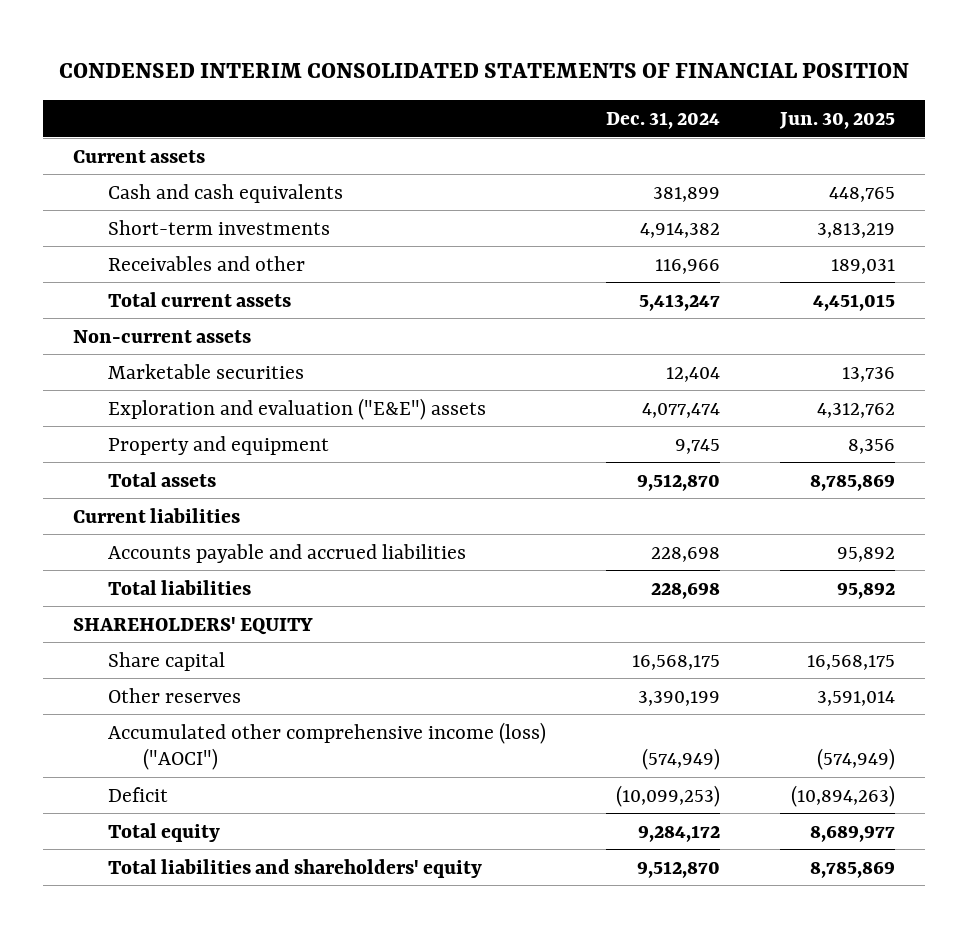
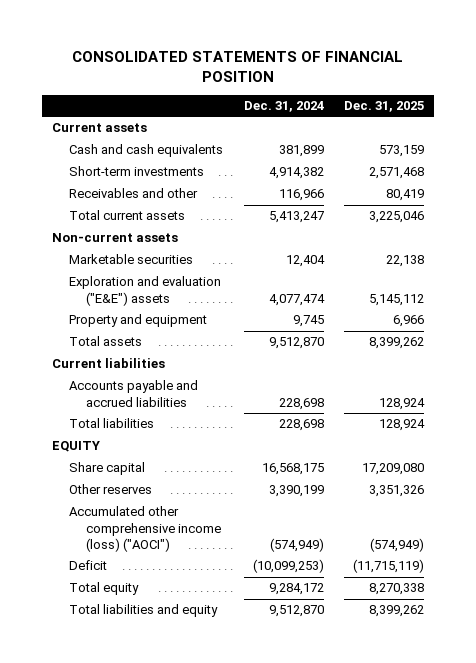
- CONDENSED INTERIM CONSOLIDATED STATEMENTS OF FINANCIAL POSITION
+ CONSOLIDATED STATEMENTS OF FINANCIAL POSITION
- | Dec. 31, 2024 | Jun. 30, 2025
+ | Dec. 31, 2024 | Dec. 31, 2025
- SHAREHOLDERS' EQUITY
+ EQUITY
- Total liabilities and shareholders' equity | 9,512,870 | 8,785,869
+ Total liabilities and equity | 9,512,870 | 8,399,262

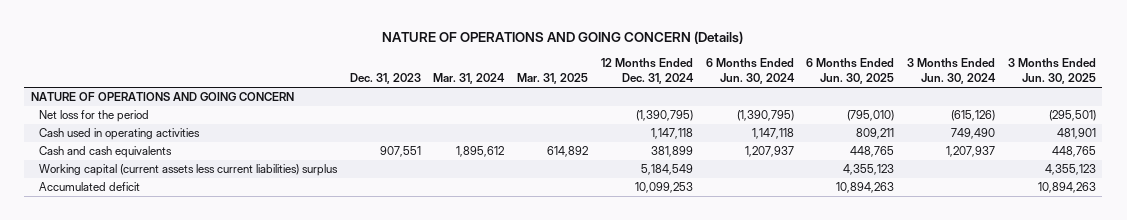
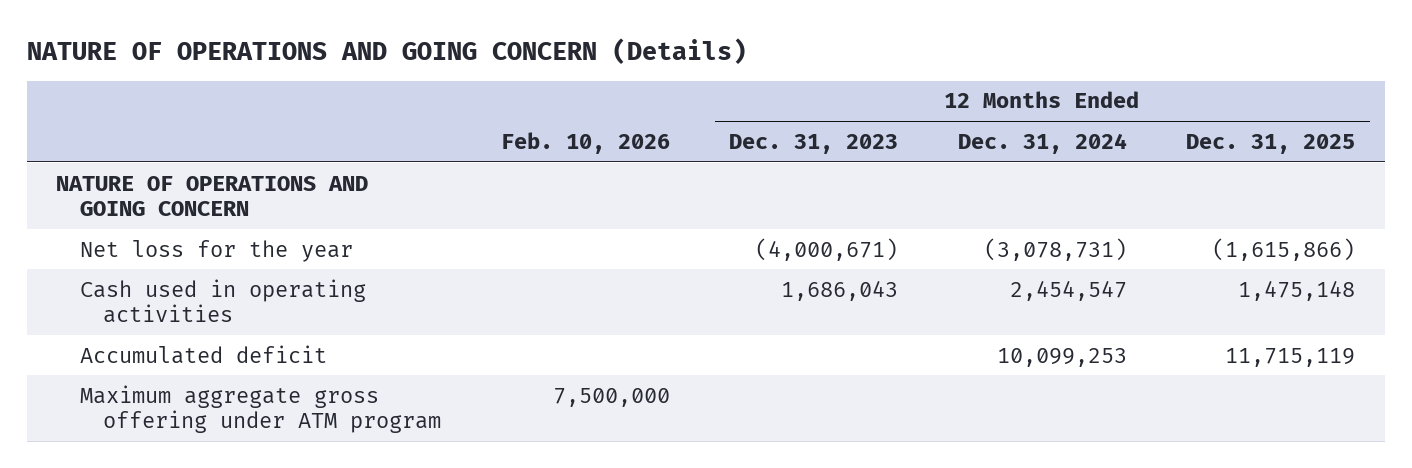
- | Dec. 31, 2023 | Mar. 31, 2024 | Mar. 31, 2025 | 12 Months Ended Dec. 31, 2024 | 6 Months Ended Jun. 30, 2024 | 6 Months Ended Jun. 30, 2025 | 3 Months Ended Jun. 30, 2024 | 3 Months Ended Jun. 30, 2025
+ | Feb. 10, 2026 | 12 Months Ended Dec. 31, 2023 | 12 Months Ended Dec. 31, 2024 | 12 Months Ended Dec. 31, 2025
- Net loss for the period | | | | (1,390,795) | (1,390,795) | (795,010) | (615,126) | (295,501)
- Cash used in operating activities | | | | 1,147,118 | 1,147,118 | 809,211 | 749,490 | 481,901
- Cash and cash equivalents | 907,551 | 1,895,612 | 614,892 | 381,899 | 1,207,937 | 448,765 | 1,207,937 | 448,765
- Working capital (current assets less current liabilities) surplus | | | | 5,184,549 | | 4,355,123 | | 4,355,123
+ Net loss for the year | | (4,000,671) | (3,078,731) | (1,615,866)
+ Cash used in operating activities | | 1,686,043 | 2,454,547 | 1,475,148
+ Maximum aggregate gross offering under ATM program | 7,500,000 | | |

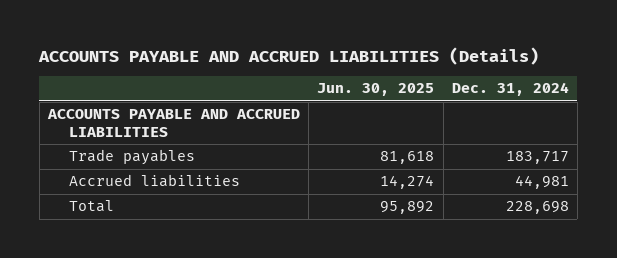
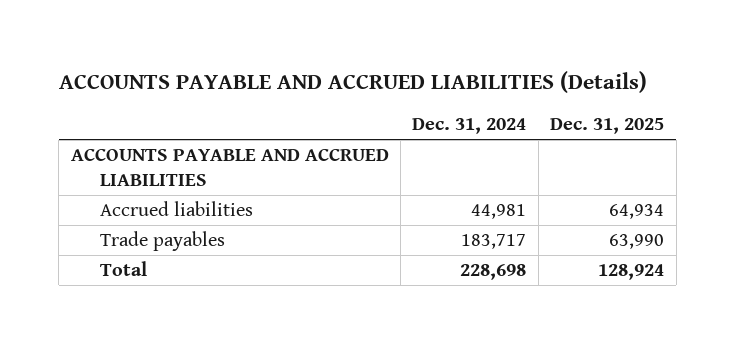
- | Jun. 30, 2025 | Dec. 31, 2024
+ | Dec. 31, 2024 | Dec. 31, 2025
moved down: Trade payables | 183,717 | 63,990

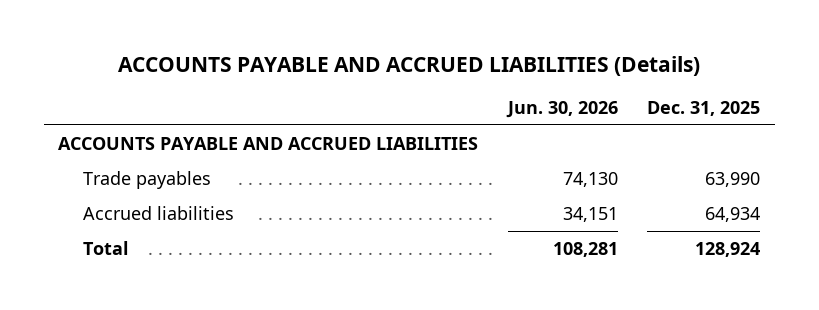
- | Dec. 31, 2024 | Dec. 31, 2025
+ | Jun. 30, 2026 | Dec. 31, 2025
moved down: Accrued liabilities | 34,151 | 64,934

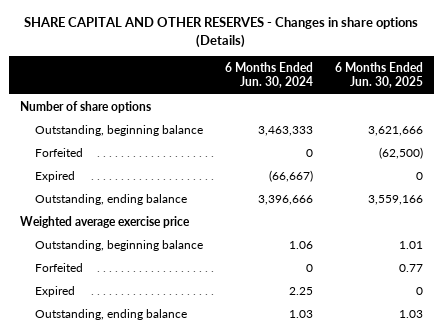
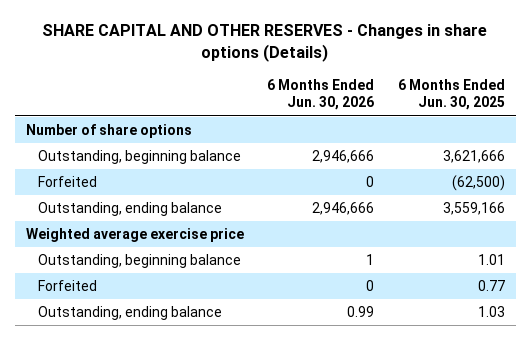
- | 6 Months Ended Jun. 30, 2024 | 6 Months Ended Jun. 30, 2025
+ | 6 Months Ended Jun. 30, 2026 | 6 Months Ended Jun. 30, 2025
- Expired | (66,667) | 0
- Expired | 2.25 | 0

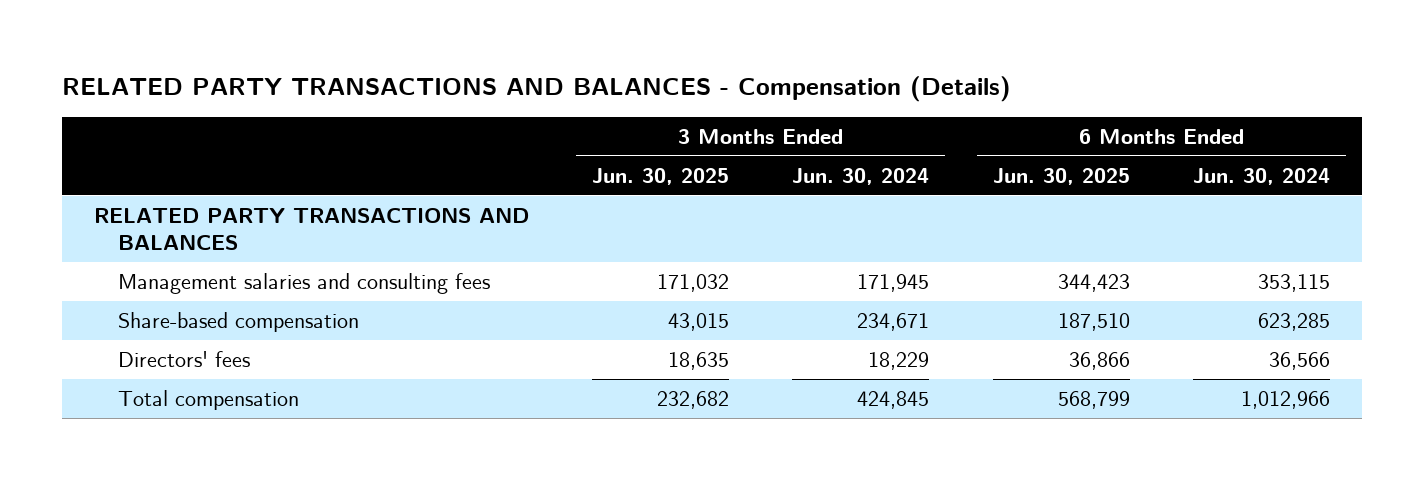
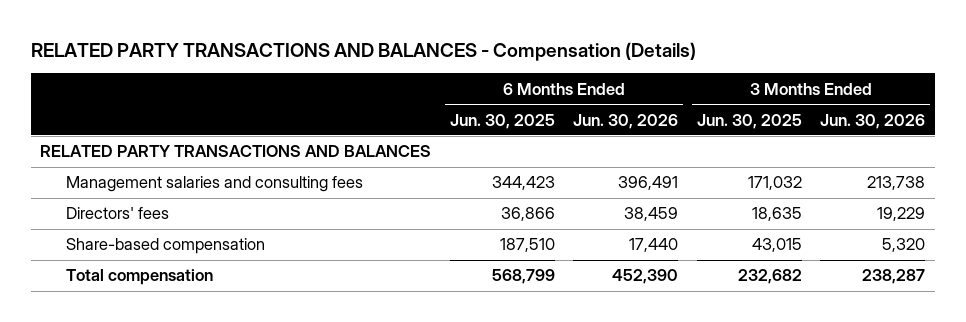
- | 3 Months Ended Jun. 30, 2025 | 3 Months Ended Jun. 30, 2024 | 6 Months Ended Jun. 30, 2025 | 6 Months Ended Jun. 30, 2024
+ | 6 Months Ended Jun. 30, 2025 | 6 Months Ended Jun. 30, 2026 | 3 Months Ended Jun. 30, 2025 | 3 Months Ended Jun. 30, 2026
moved down: Share-based compensation | 187,510 | 17,440 | 43,015 | 5,320

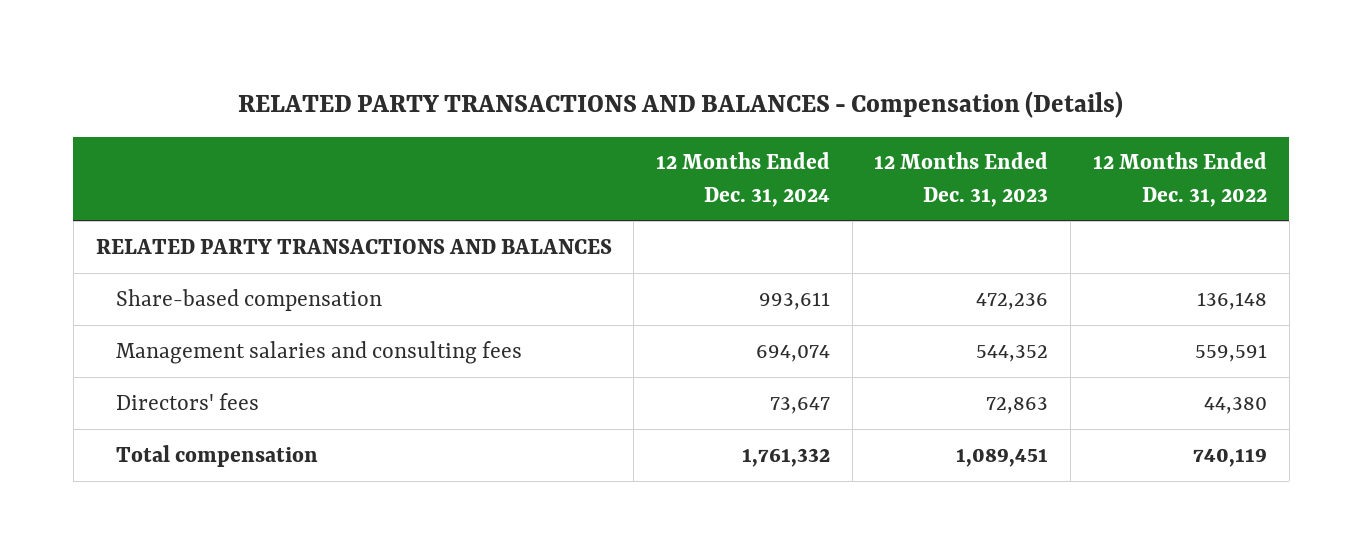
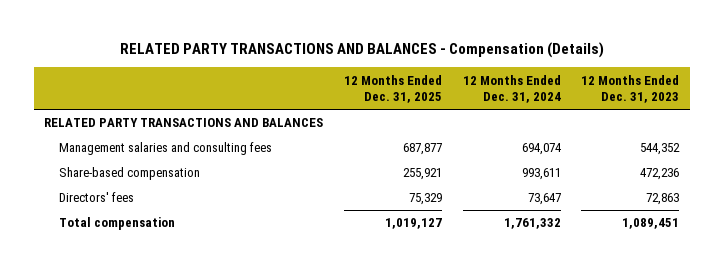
- | 12 Months Ended Dec. 31, 2024 | 12 Months Ended Dec. 31, 2023 | 12 Months Ended Dec. 31, 2022
+ | 12 Months Ended Dec. 31, 2025 | 12 Months Ended Dec. 31, 2024 | 12 Months Ended Dec. 31, 2023
moved down: Share-based compensation | 255,921 | 993,611 | 472,236

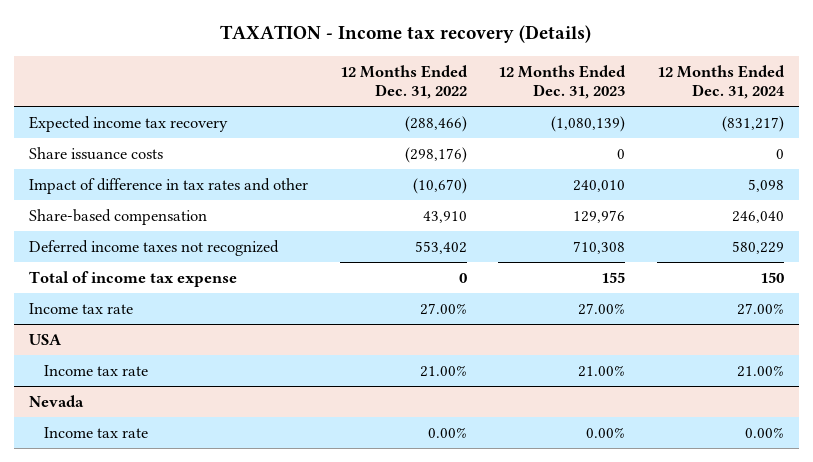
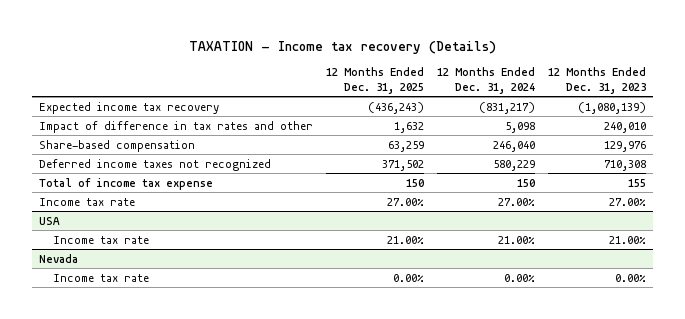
- | 12 Months Ended Dec. 31, 2022 | 12 Months Ended Dec. 31, 2023 | 12 Months Ended Dec. 31, 2024
+ | 12 Months Ended Dec. 31, 2025 | 12 Months Ended Dec. 31, 2024 | 12 Months Ended Dec. 31, 2023
- Share issuance costs | (298,176) | 0 | 0

